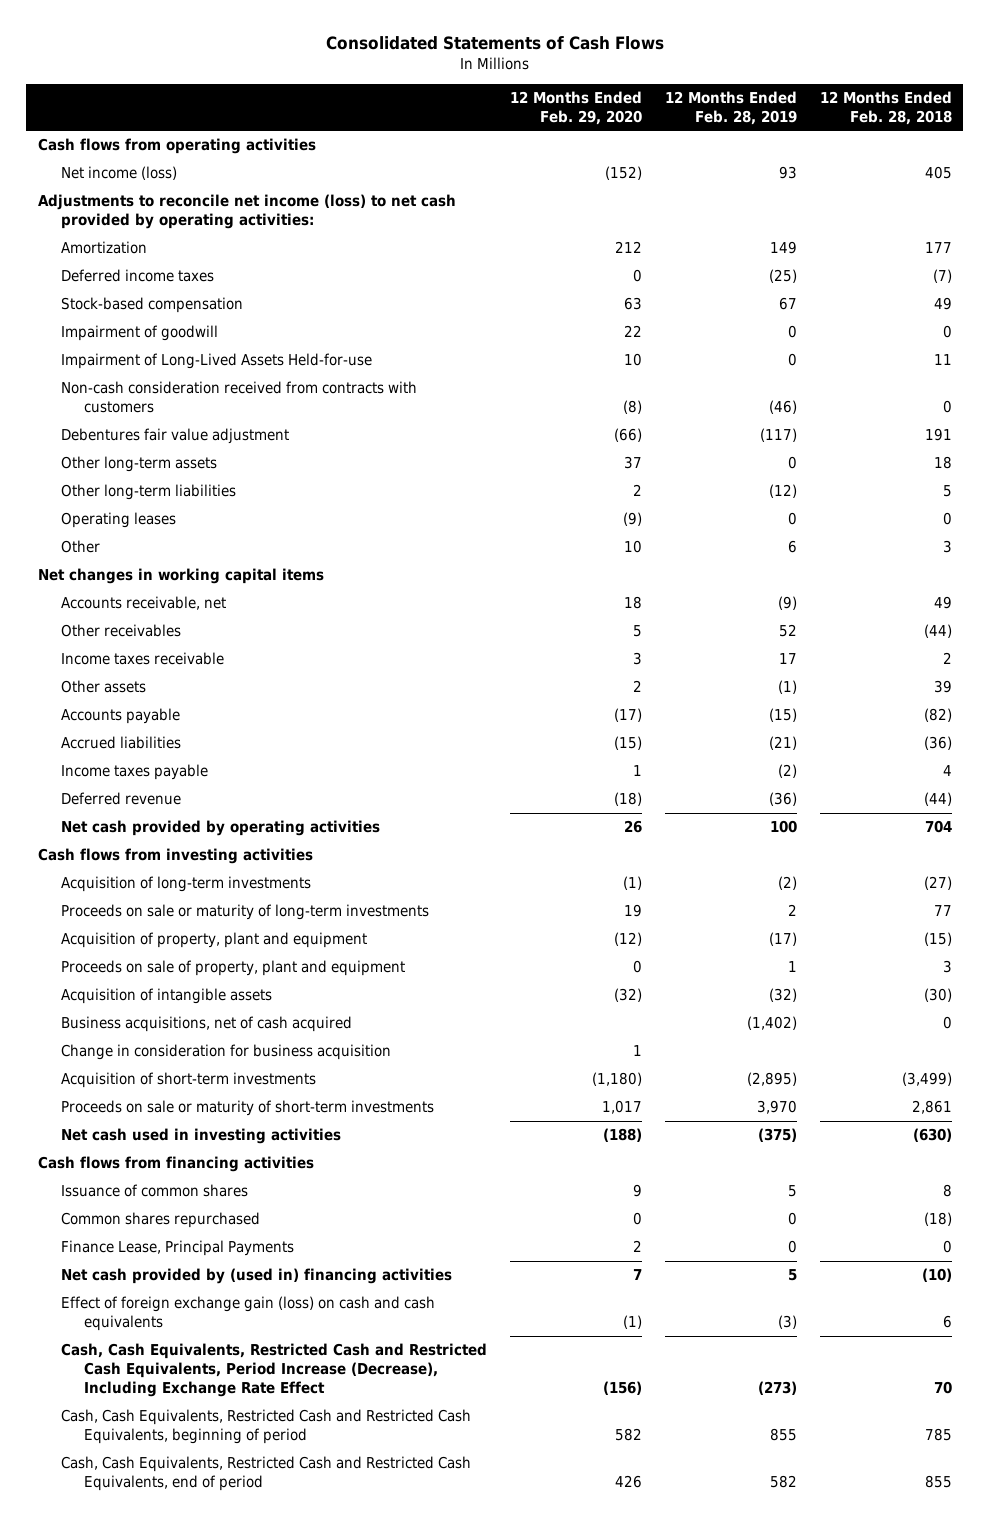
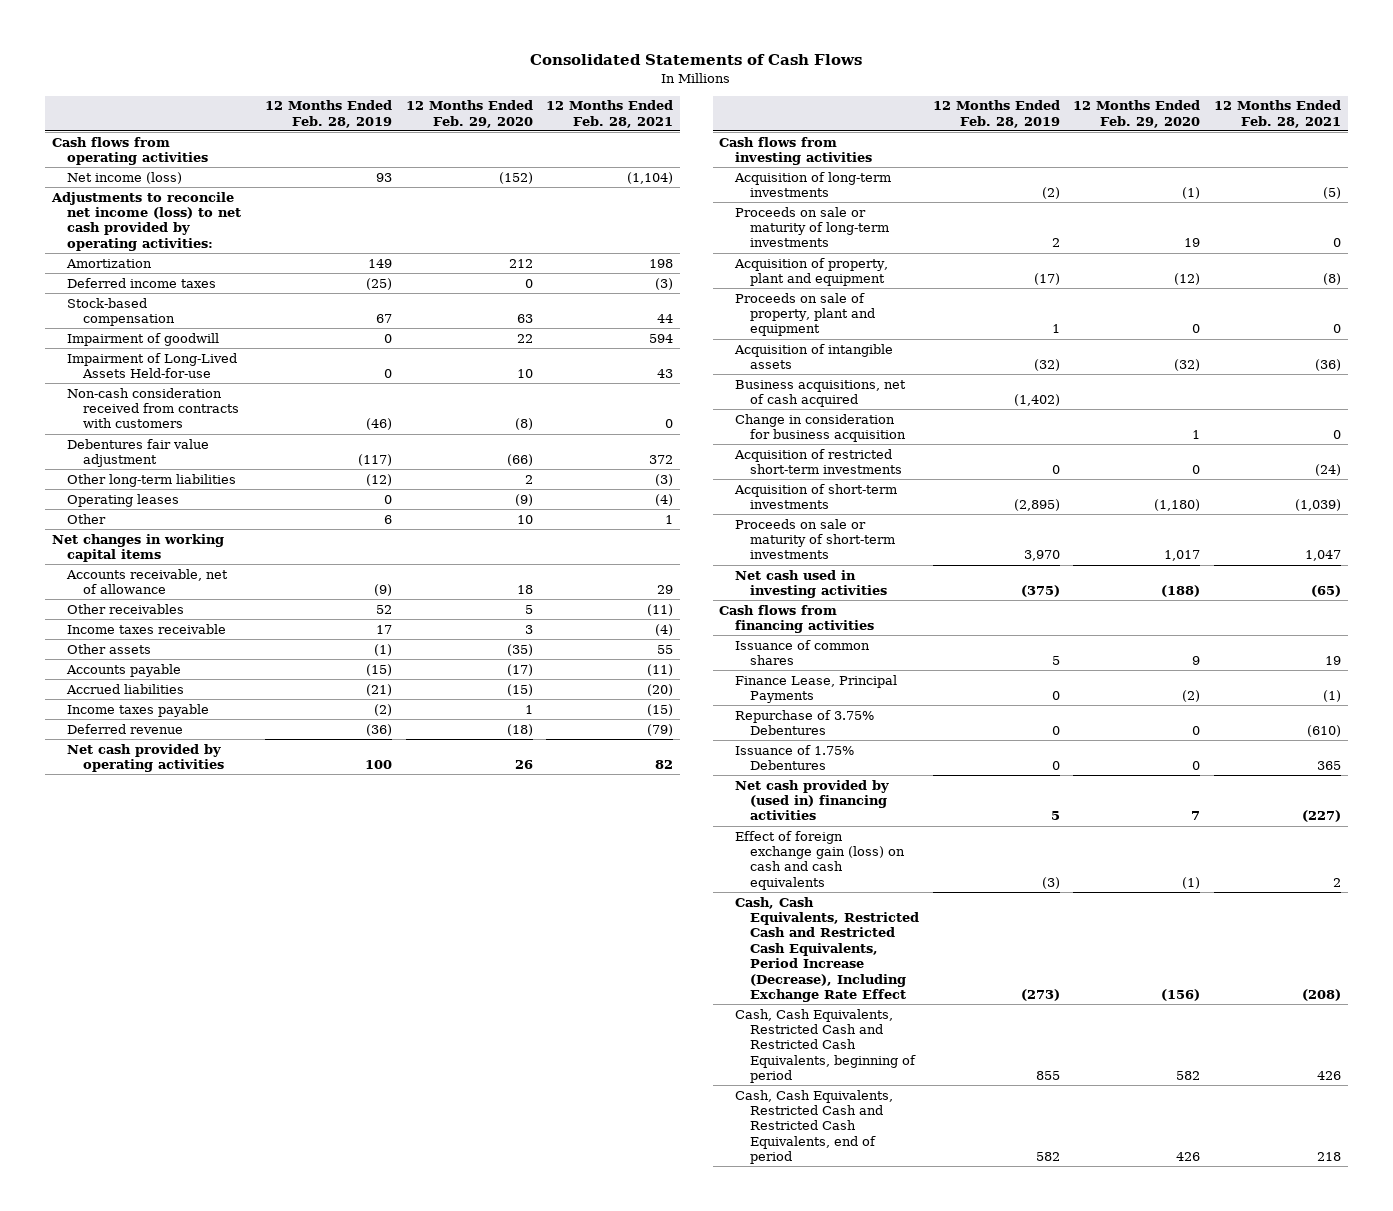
- | 12 Months Ended Feb. 29, 2020 | 12 Months Ended Feb. 28, 2019 | 12 Months Ended Feb. 28, 2018
+ | 12 Months Ended Feb. 28, 2019 | 12 Months Ended Feb. 29, 2020 | 12 Months Ended Feb. 28, 2021
- Other long-term assets | 37 | 0 | 18
- Accounts receivable, net | 18 | (9) | 49
+ Accounts receivable, net of allowance | (9) | 18 | 29
- Other assets | 2 | (1) | 39
+ Other assets | (1) | (35) | 55
+ Acquisition of restricted short-term investments | 0 | 0 | (24)
- Common shares repurchased | 0 | 0 | (18)
- Finance Lease, Principal Payments | 2 | 0 | 0
+ Finance Lease, Principal Payments | 0 | (2) | (1)
+ Repurchase of 3.75% Debentures | 0 | 0 | (610)
+ Issuance of 1.75% Debentures | 0 | 0 | 365

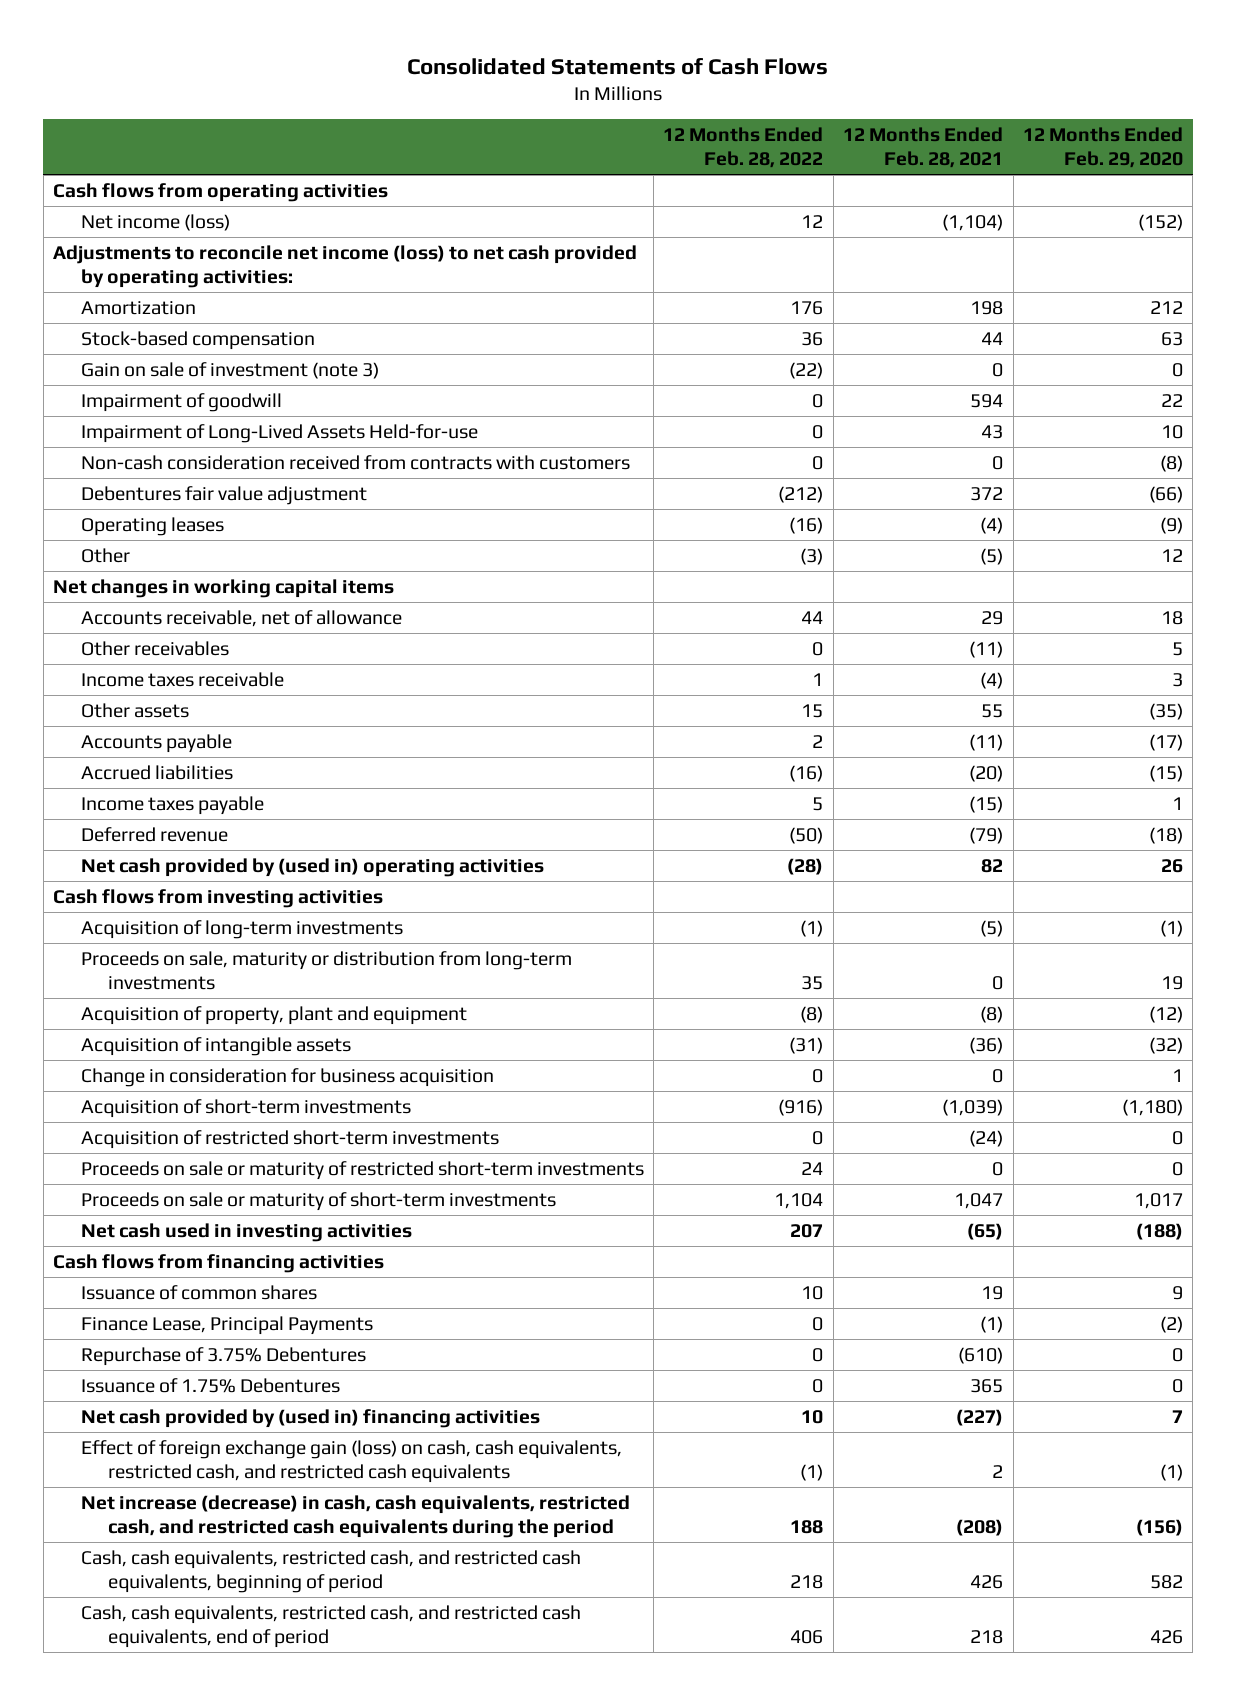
- | 12 Months Ended Feb. 28, 2019 | 12 Months Ended Feb. 29, 2020 | 12 Months Ended Feb. 28, 2021
+ | 12 Months Ended Feb. 28, 2022 | 12 Months Ended Feb. 28, 2021 | 12 Months Ended Feb. 29, 2020
- Deferred income taxes | (25) | 0 | (3)
+ Gain on sale of investment (note 3) | (22) | 0 | 0
- Other long-term liabilities | (12) | 2 | (3)
- Other | 6 | 10 | 1
+ Other | (3) | (5) | 12
- Net cash provided by operating activities | 100 | 26 | 82
+ Net cash provided by (used in) operating activities | (28) | 82 | 26
- Proceeds on sale or maturity of long-term investments | 2 | 19 | 0
+ Proceeds on sale, maturity or distribution from long-term investments | 35 | 0 | 19
- Proceeds on sale of property, plant and equipment | 1 | 0 | 0
- Business acquisitions, net of cash acquired | (1,402) | |
moved down: Acquisition of restricted short-term investments | 0 | (24) | 0
+ Proceeds on sale or maturity of restricted short-term investments | 24 | 0 | 0
- Effect of foreign exchange gain (loss) on cash and cash equivalents | (3) | (1) | 2
- Cash, Cash Equivalents, Restricted Cash and Restricted Cash Equivalents, Period Increase (Decrease), Including Exchange Rate Effect | (273) | (156) | (208)
- Cash, Cash Equivalents, Restricted Cash and Restricted Cash Equivalents, beginning of period | 855 | 582 | 426
- Cash, Cash Equivalents, Restricted Cash and Restricted Cash Equivalents, end of period | 582 | 426 | 218
+ Effect of foreign exchange gain (loss) on cash, cash equivalents, restricted cash, and restricted cash equivalents | (1) | 2 | (1)
+ Net increase (decrease) in cash, cash equivalents, restricted cash, and restricted cash equivalents during the period | 188 | (208) | (156)
+ Cash, cash equivalents, restricted cash, and restricted cash equivalents, beginning of period | 218 | 426 | 582
+ Cash, cash equivalents, restricted cash, and restricted cash equivalents, end of period | 406 | 218 | 426

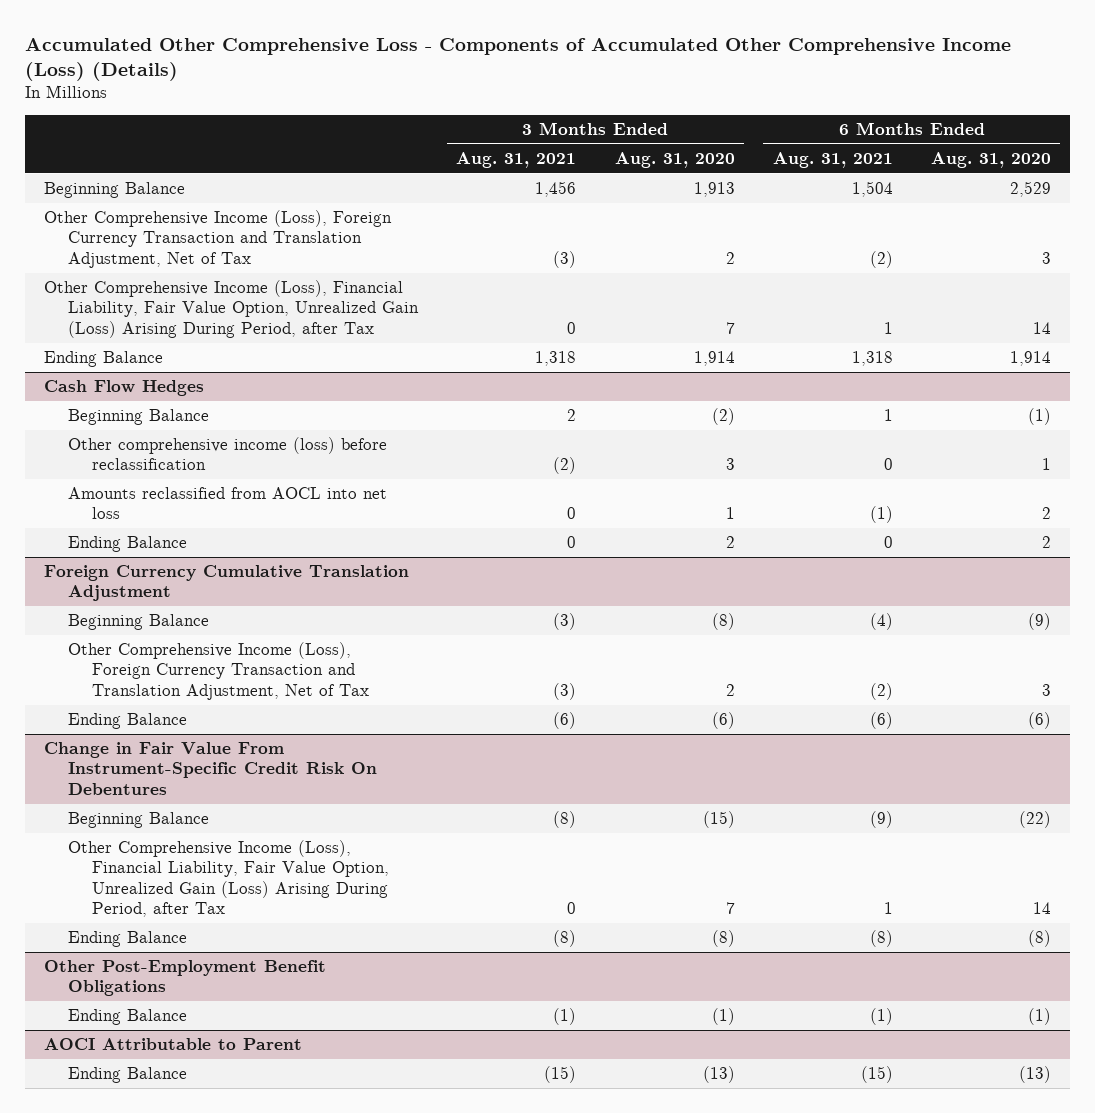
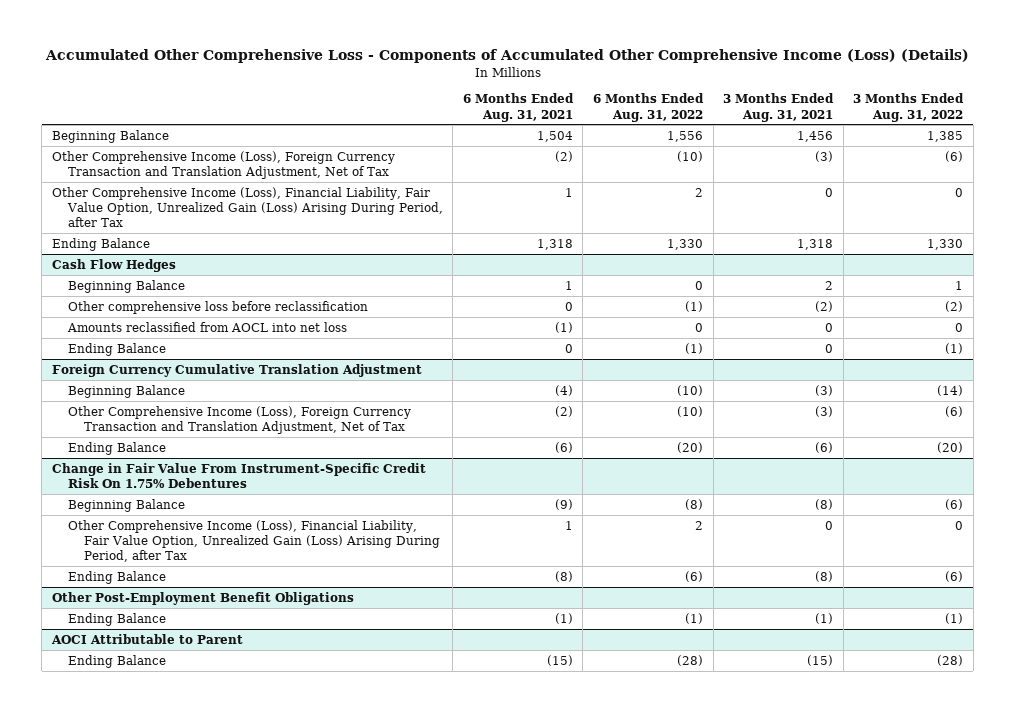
- | 3 Months Ended Aug. 31, 2021 | 3 Months Ended Aug. 31, 2020 | 6 Months Ended Aug. 31, 2021 | 6 Months Ended Aug. 31, 2020
+ | 6 Months Ended Aug. 31, 2021 | 6 Months Ended Aug. 31, 2022 | 3 Months Ended Aug. 31, 2021 | 3 Months Ended Aug. 31, 2022
@ Cash Flow Hedges
- Other comprehensive income (loss) before reclassification | (2) | 3 | 0 | 1
+ Other comprehensive loss before reclassification | 0 | (1) | (2) | (2)
- Change in Fair Value From Instrument-Specific Credit Risk On Debentures
+ Change in Fair Value From Instrument-Specific Credit Risk On 1.75% Debentures

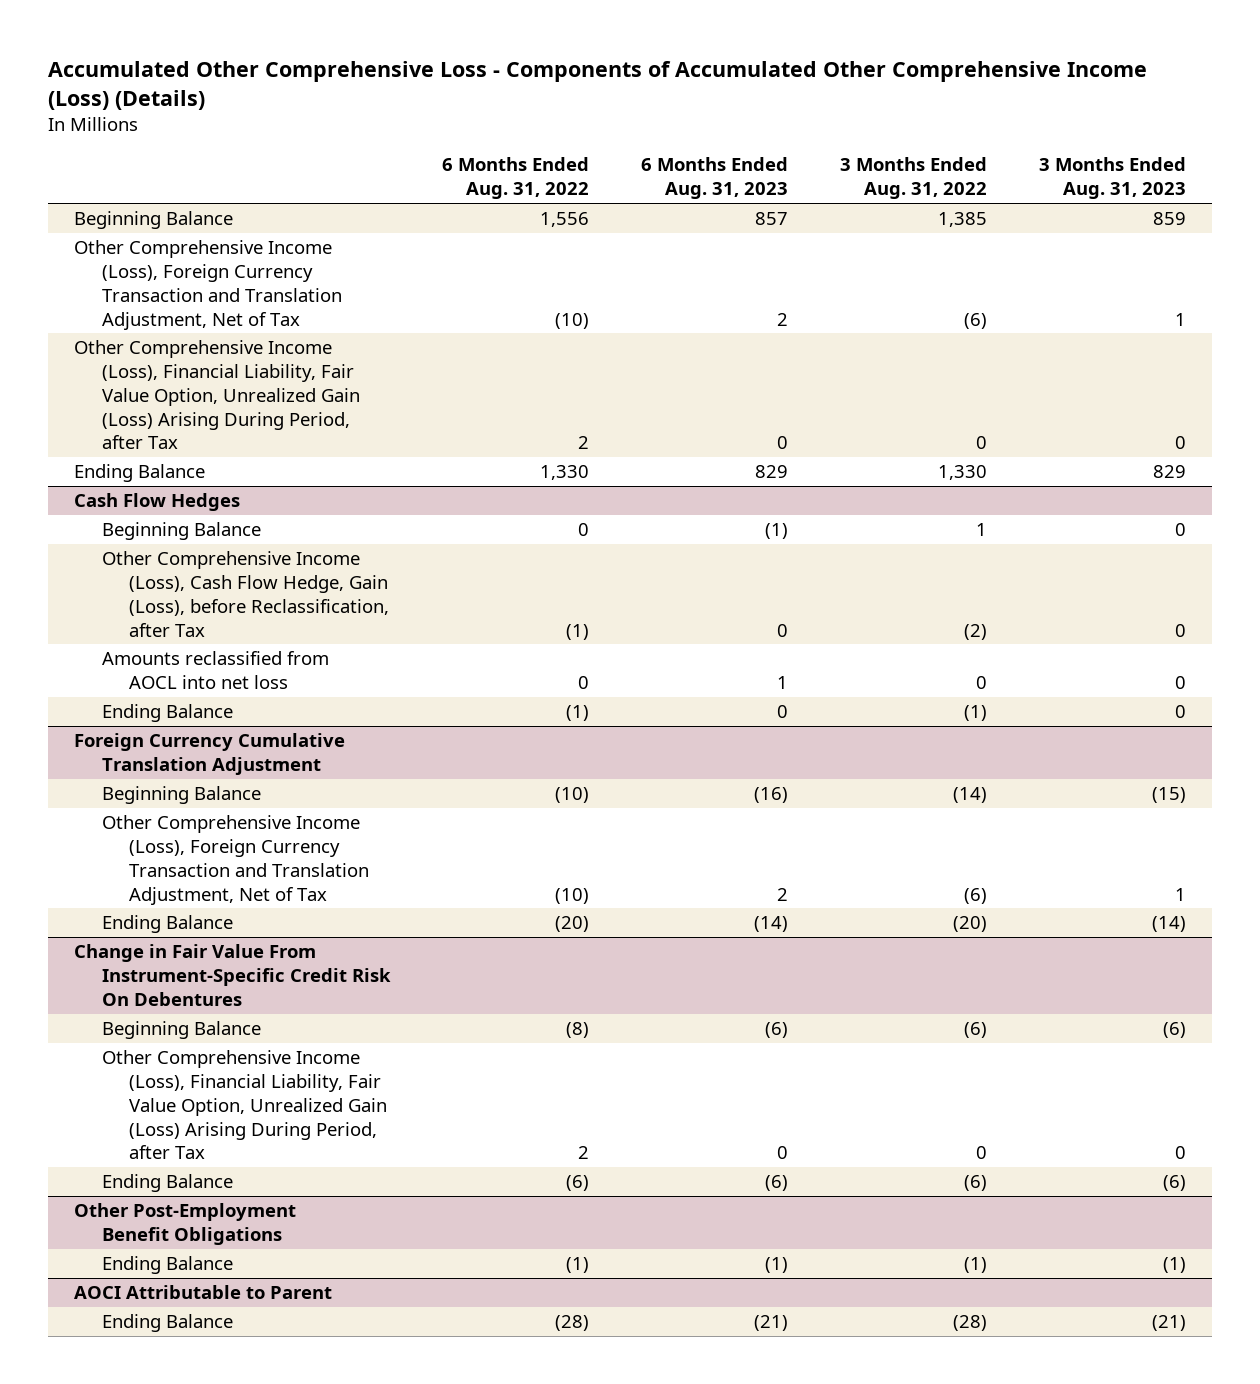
- | 6 Months Ended Aug. 31, 2021 | 6 Months Ended Aug. 31, 2022 | 3 Months Ended Aug. 31, 2021 | 3 Months Ended Aug. 31, 2022
+ | 6 Months Ended Aug. 31, 2022 | 6 Months Ended Aug. 31, 2023 | 3 Months Ended Aug. 31, 2022 | 3 Months Ended Aug. 31, 2023
@ Cash Flow Hedges
- Other comprehensive loss before reclassification | 0 | (1) | (2) | (2)
+ Other Comprehensive Income (Loss), Cash Flow Hedge, Gain (Loss), before Reclassification, after Tax | (1) | 0 | (2) | 0
- Change in Fair Value From Instrument-Specific Credit Risk On 1.75% Debentures
+ Change in Fair Value From Instrument-Specific Credit Risk On Debentures

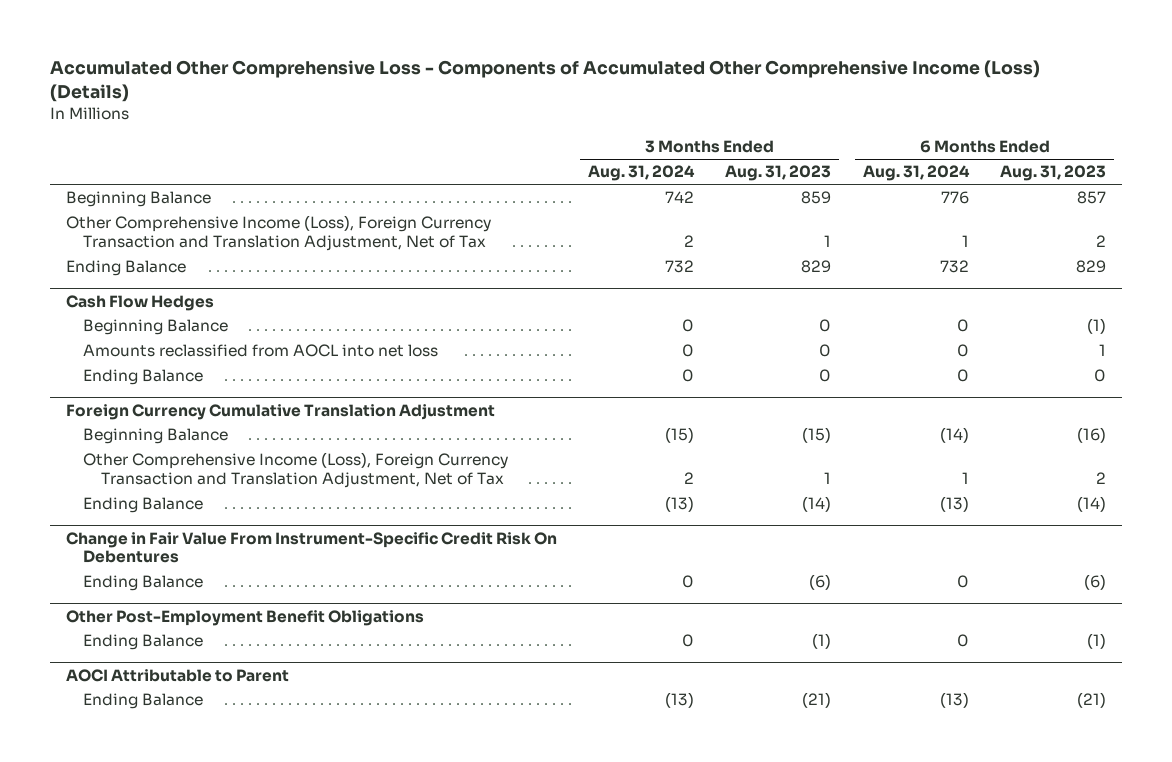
- | 6 Months Ended Aug. 31, 2022 | 6 Months Ended Aug. 31, 2023 | 3 Months Ended Aug. 31, 2022 | 3 Months Ended Aug. 31, 2023
+ | 3 Months Ended Aug. 31, 2024 | 3 Months Ended Aug. 31, 2023 | 6 Months Ended Aug. 31, 2024 | 6 Months Ended Aug. 31, 2023
- Other Comprehensive Income (Loss), Financial Liability, Fair Value Option, Unrealized Gain (Loss) Arising During Period, after Tax | 2 | 0 | 0 | 0
@ Cash Flow Hedges
- Other Comprehensive Income (Loss), Cash Flow Hedge, Gain (Loss), before Reclassification, after Tax | (1) | 0 | (2) | 0
@ Change in Fair Value From Instrument-Specific Credit Risk On Debentures
- Beginning Balance | (8) | (6) | (6) | (6)
- Other Comprehensive Income (Loss), Financial Liability, Fair Value Option, Unrealized Gain (Loss) Arising During Period, after Tax | 2 | 0 | 0 | 0

